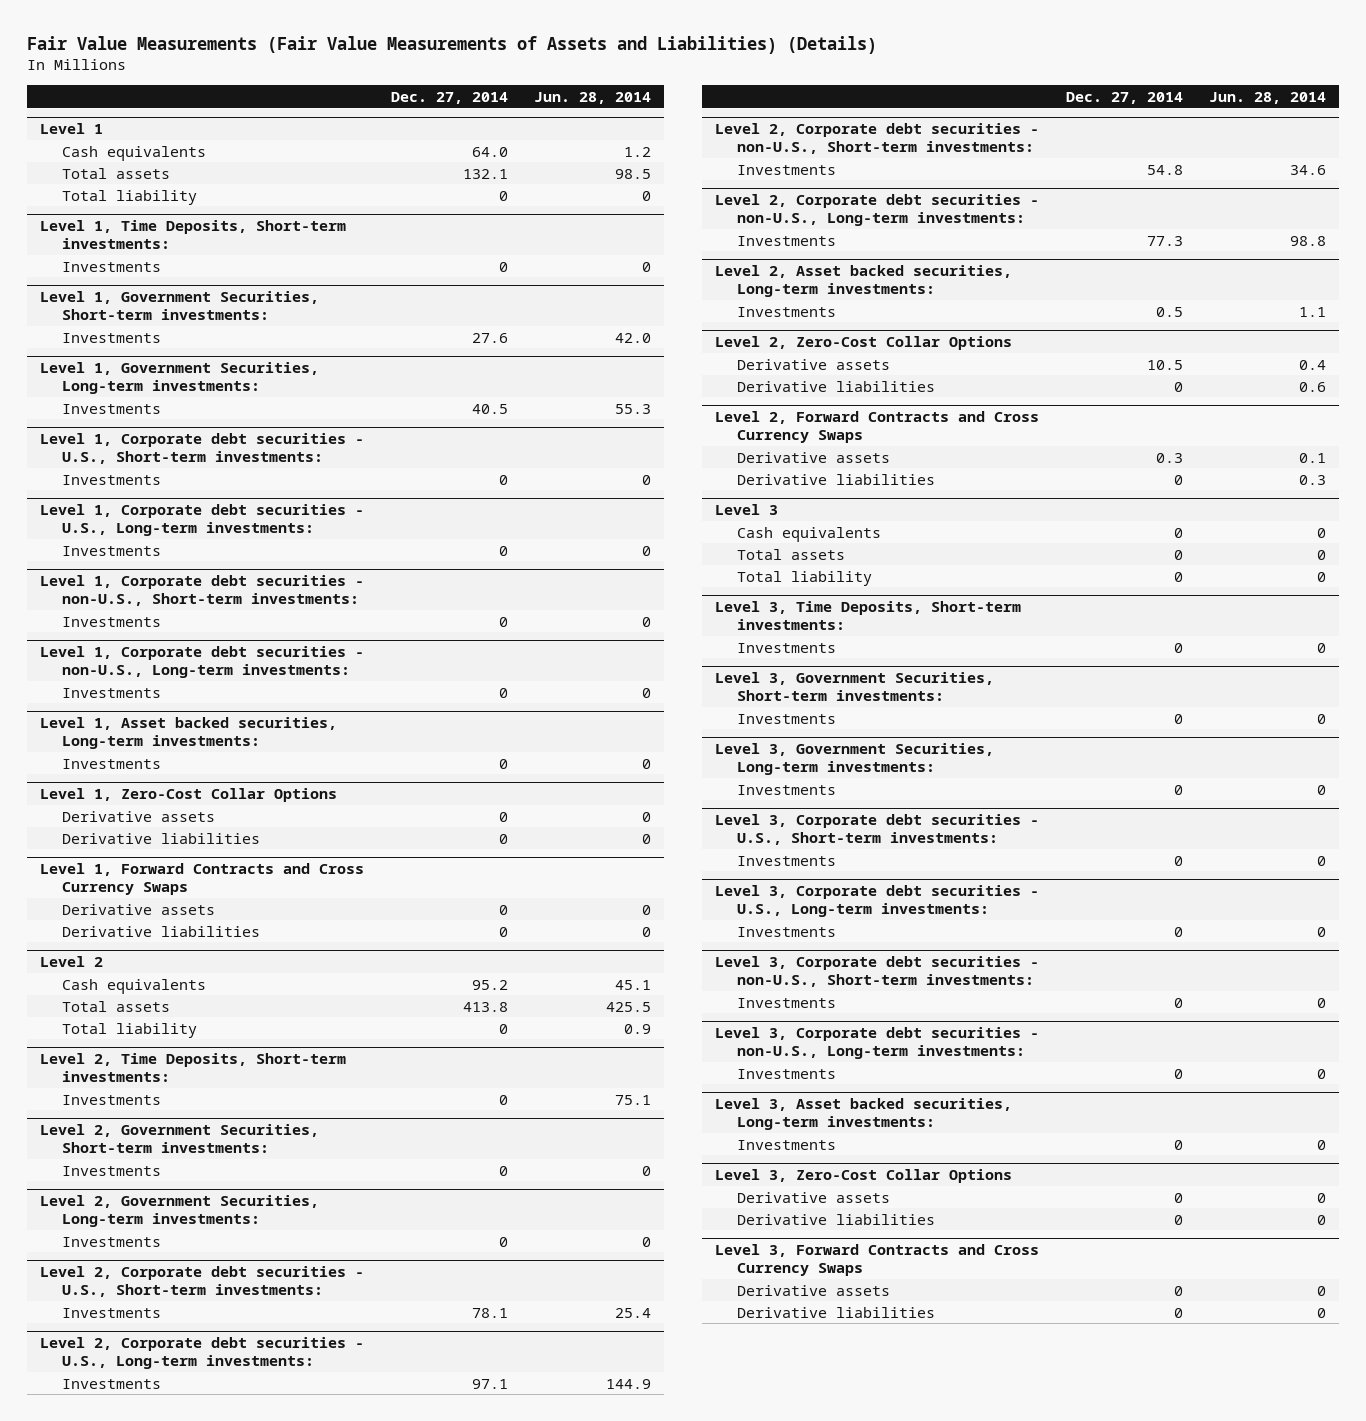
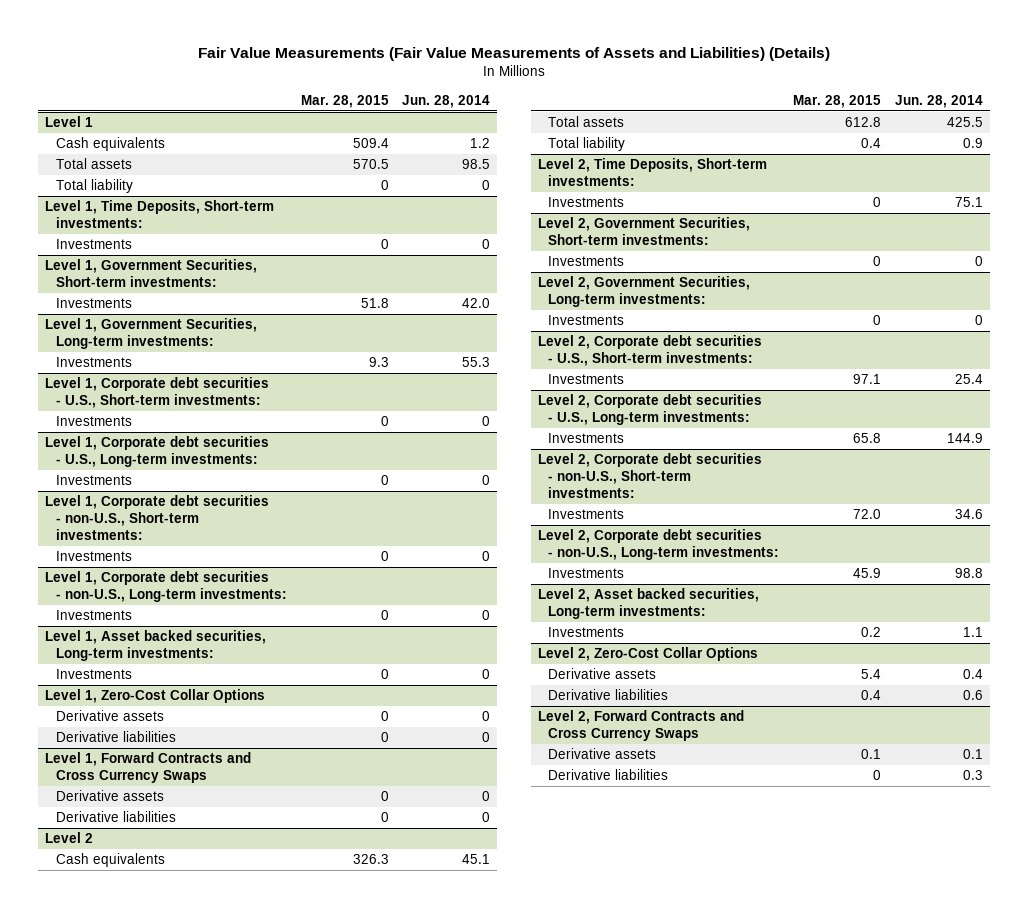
- | Dec. 27, 2014 | Jun. 28, 2014
+ | Mar. 28, 2015 | Jun. 28, 2014
- Level 3
- Cash equivalents | 0 | 0
- Total assets | 0 | 0
- Total liability | 0 | 0
- Level 3, Time Deposits, Short-term investments:
- Investments | 0 | 0
- Level 3, Government Securities, Short-term investments:
- Investments | 0 | 0
- Level 3, Government Securities, Long-term investments:
- Investments | 0 | 0
- Level 3, Corporate debt securities - U.S., Short-term investments:
- Investments | 0 | 0
- Level 3, Corporate debt securities - U.S., Long-term investments:
- Investments | 0 | 0
- Level 3, Corporate debt securities - non-U.S., Short-term investments:
- Investments | 0 | 0
- Level 3, Corporate debt securities - non-U.S., Long-term investments:
- Investments | 0 | 0
- Level 3, Asset backed securities, Long-term investments:
- Investments | 0 | 0
- Level 3, Zero-Cost Collar Options
- Derivative assets | 0 | 0
- Derivative liabilities | 0 | 0
- Level 3, Forward Contracts and Cross Currency Swaps
- Derivative assets | 0 | 0
- Derivative liabilities | 0 | 0

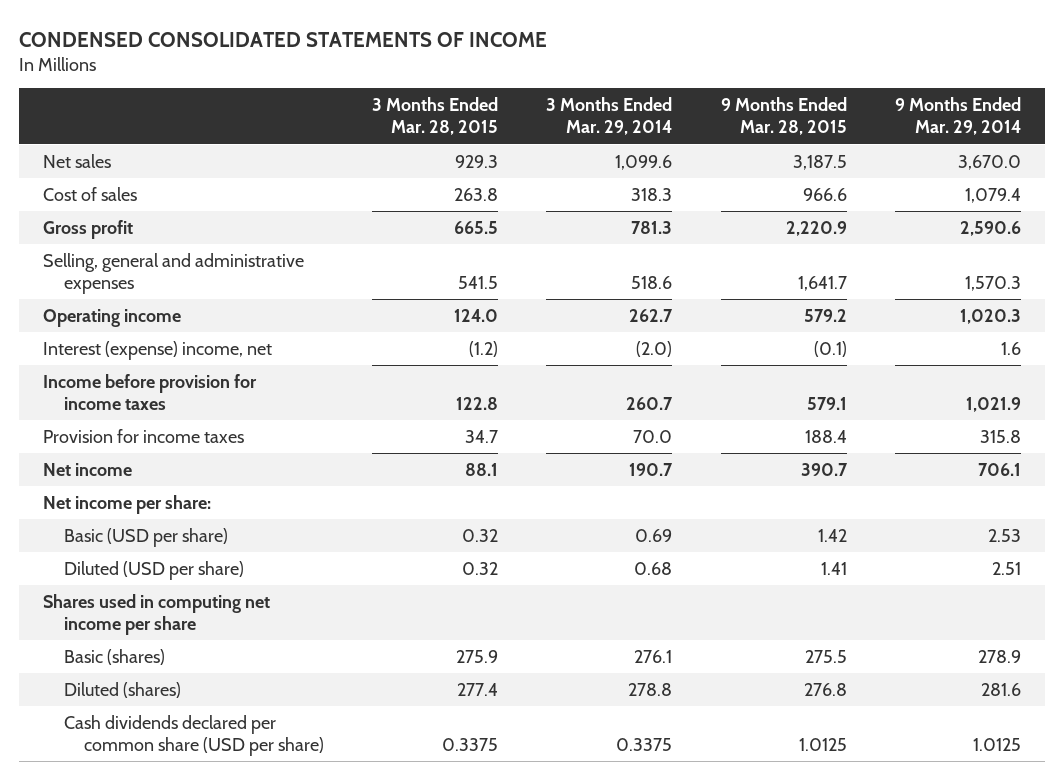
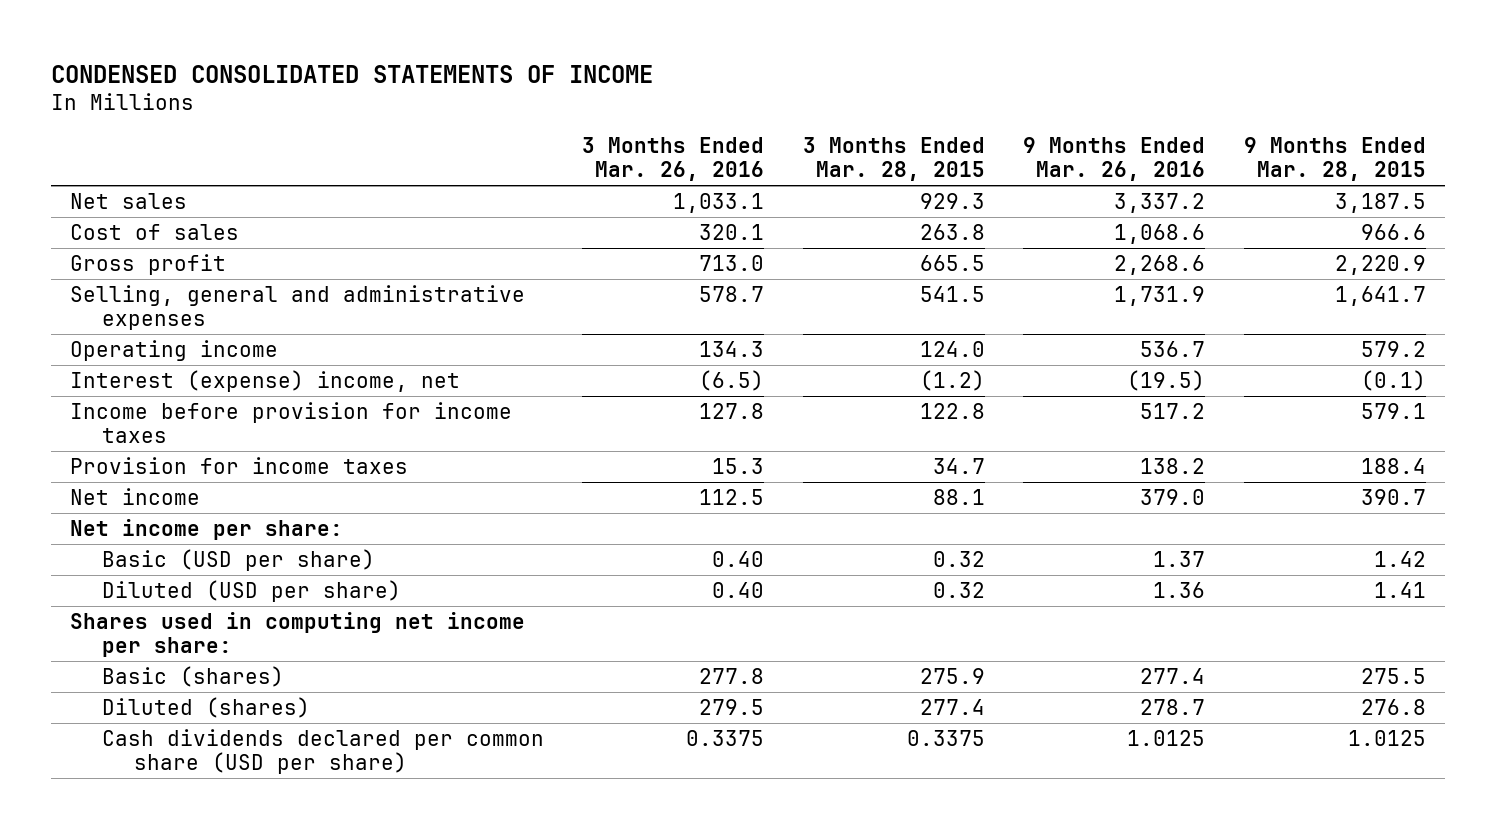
- | 3 Months Ended Mar. 28, 2015 | 3 Months Ended Mar. 29, 2014 | 9 Months Ended Mar. 28, 2015 | 9 Months Ended Mar. 29, 2014
+ | 3 Months Ended Mar. 26, 2016 | 3 Months Ended Mar. 28, 2015 | 9 Months Ended Mar. 26, 2016 | 9 Months Ended Mar. 28, 2015
- Shares used in computing net income per share
+ Shares used in computing net income per share:

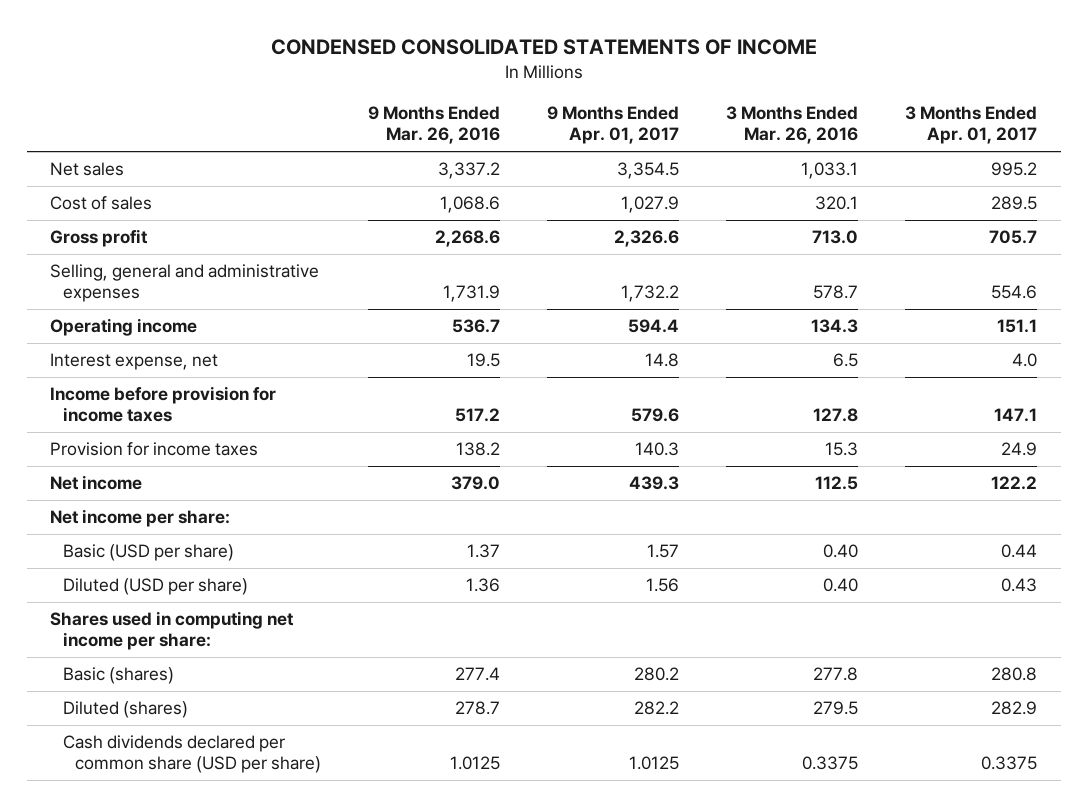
- | 3 Months Ended Mar. 26, 2016 | 3 Months Ended Mar. 28, 2015 | 9 Months Ended Mar. 26, 2016 | 9 Months Ended Mar. 28, 2015
+ | 9 Months Ended Mar. 26, 2016 | 9 Months Ended Apr. 01, 2017 | 3 Months Ended Mar. 26, 2016 | 3 Months Ended Apr. 01, 2017
- Interest (expense) income, net | (6.5) | (1.2) | (19.5) | (0.1)
+ Interest expense, net | 19.5 | 14.8 | 6.5 | 4.0

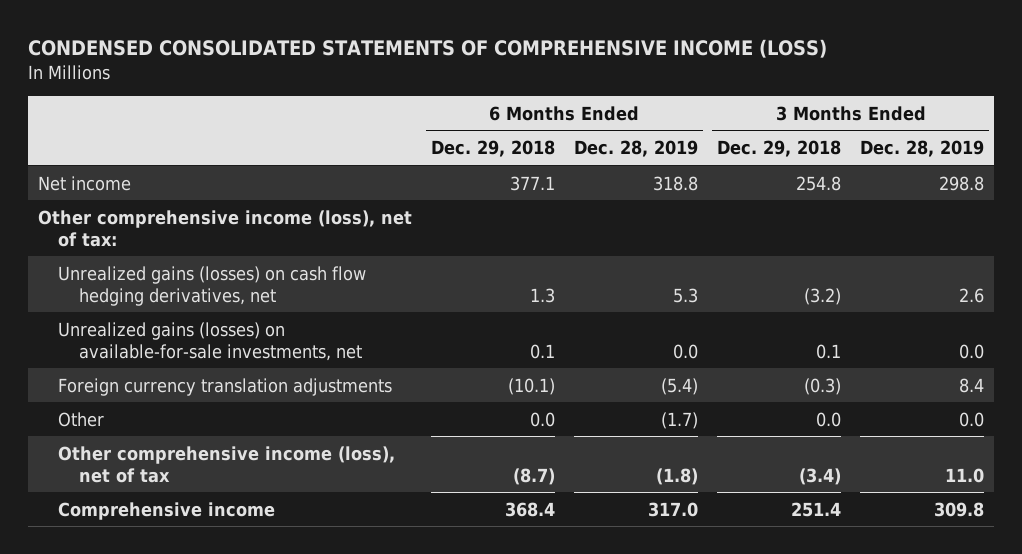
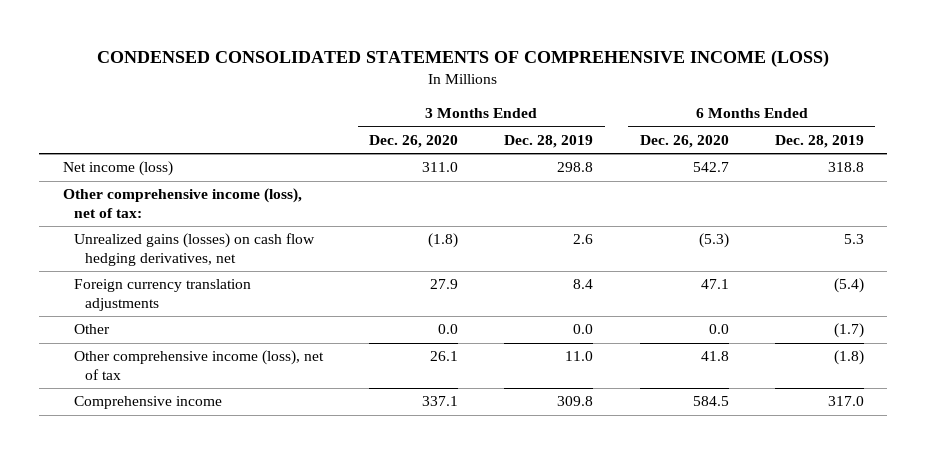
- | 6 Months Ended Dec. 29, 2018 | 6 Months Ended Dec. 28, 2019 | 3 Months Ended Dec. 29, 2018 | 3 Months Ended Dec. 28, 2019
+ | 3 Months Ended Dec. 26, 2020 | 3 Months Ended Dec. 28, 2019 | 6 Months Ended Dec. 26, 2020 | 6 Months Ended Dec. 28, 2019
- Net income | 377.1 | 318.8 | 254.8 | 298.8
+ Net income (loss) | 311.0 | 298.8 | 542.7 | 318.8
- Unrealized gains (losses) on available-for-sale investments, net | 0.1 | 0.0 | 0.1 | 0.0

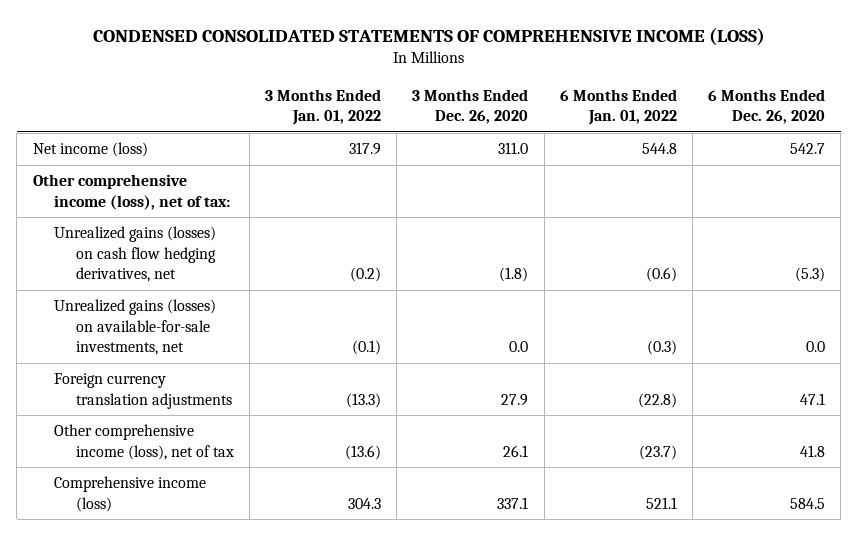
- | 3 Months Ended Dec. 26, 2020 | 3 Months Ended Dec. 28, 2019 | 6 Months Ended Dec. 26, 2020 | 6 Months Ended Dec. 28, 2019
+ | 3 Months Ended Jan. 01, 2022 | 3 Months Ended Dec. 26, 2020 | 6 Months Ended Jan. 01, 2022 | 6 Months Ended Dec. 26, 2020
+ Unrealized gains (losses) on available-for-sale investments, net | (0.1) | 0.0 | (0.3) | 0.0
- Other | 0.0 | 0.0 | 0.0 | (1.7)
- Comprehensive income | 337.1 | 309.8 | 584.5 | 317.0
+ Comprehensive income (loss) | 304.3 | 337.1 | 521.1 | 584.5

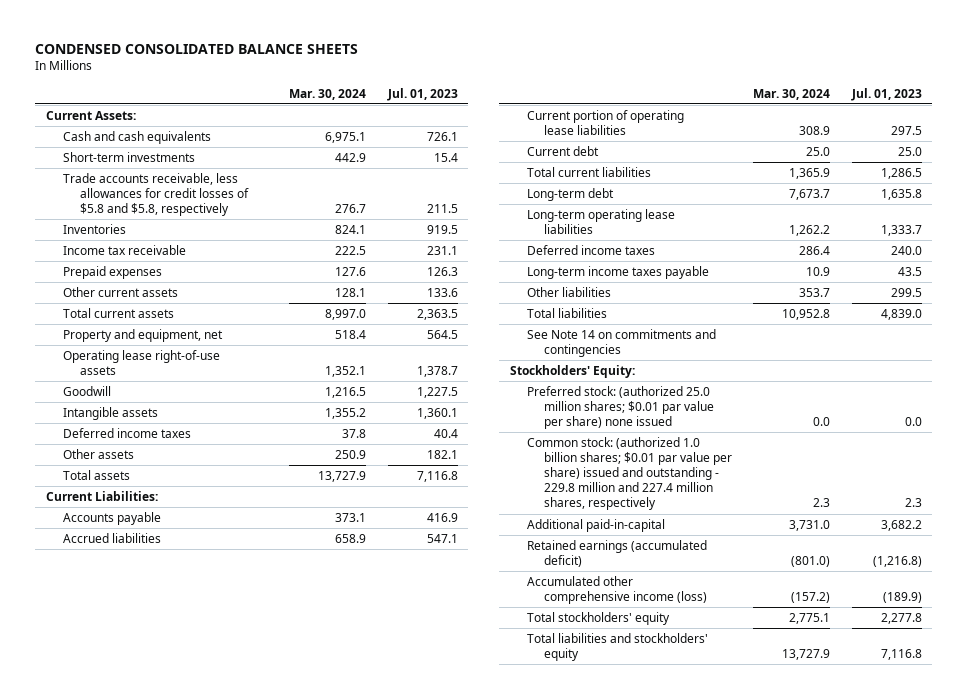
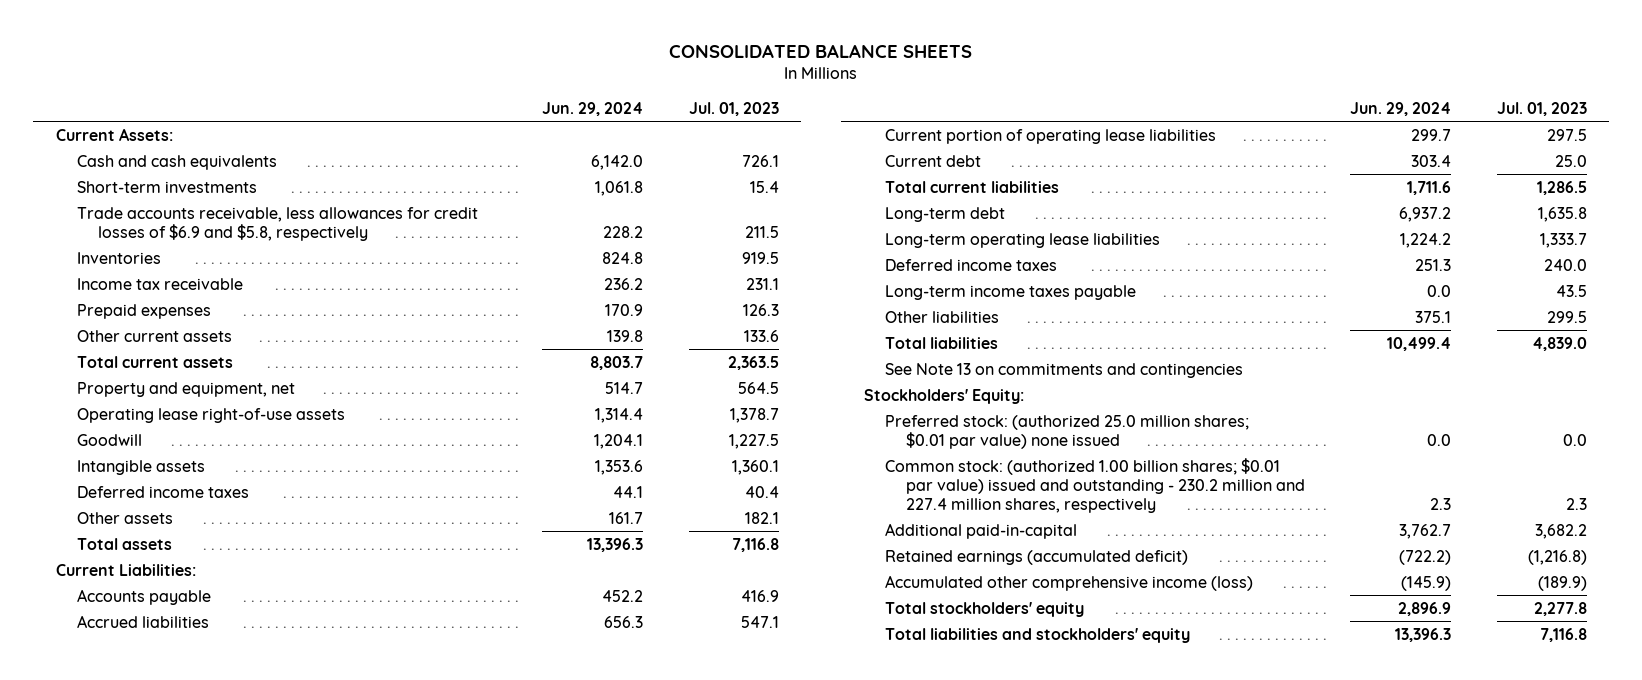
- CONDENSED CONSOLIDATED BALANCE SHEETS
+ CONSOLIDATED BALANCE SHEETS
- | Mar. 30, 2024 | Jul. 01, 2023
+ | Jun. 29, 2024 | Jul. 01, 2023
- Trade accounts receivable, less allowances for credit losses of $5.8 and $5.8, respectively | 276.7 | 211.5
+ Trade accounts receivable, less allowances for credit losses of $6.9 and $5.8, respectively | 228.2 | 211.5
- See Note 14 on commitments and contingencies
+ See Note 13 on commitments and contingencies
- Preferred stock: (authorized 25.0 million shares; $0.01 par value per share) none issued | 0.0 | 0.0
- Common stock: (authorized 1.0 billion shares; $0.01 par value per share) issued and outstanding - 229.8 million and 227.4 million shares, respectively | 2.3 | 2.3
+ Preferred stock: (authorized 25.0 million shares; $0.01 par value) none issued | 0.0 | 0.0
+ Common stock: (authorized 1.00 billion shares; $0.01 par value) issued and outstanding - 230.2 million and 227.4 million shares, respectively | 2.3 | 2.3

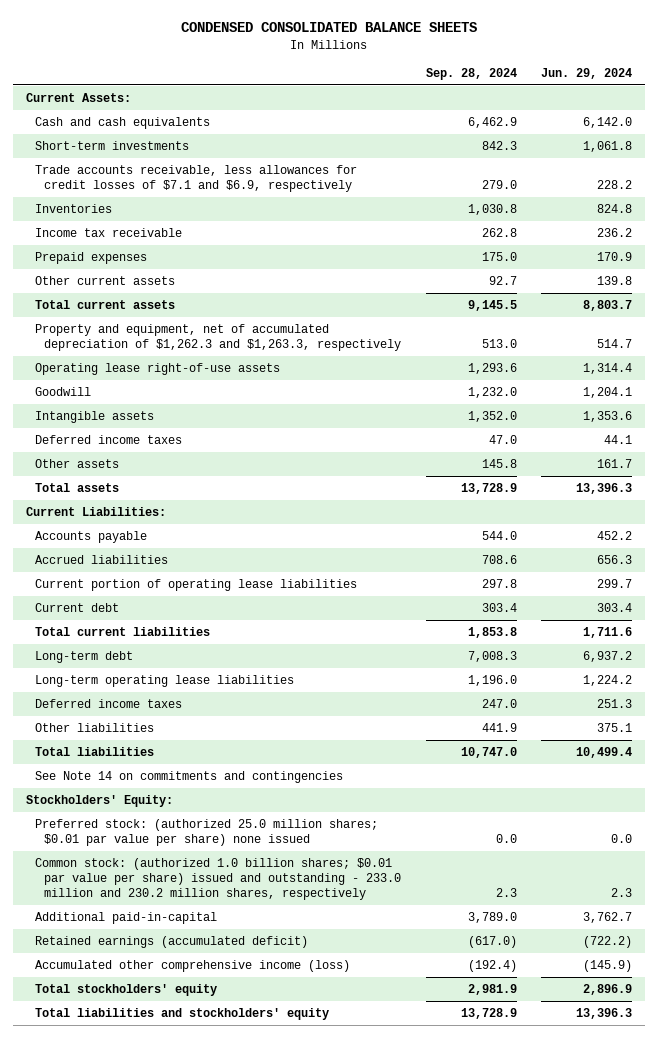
- CONSOLIDATED BALANCE SHEETS
+ CONDENSED CONSOLIDATED BALANCE SHEETS
- | Jun. 29, 2024 | Jul. 01, 2023
+ | Sep. 28, 2024 | Jun. 29, 2024
- Trade accounts receivable, less allowances for credit losses of $6.9 and $5.8, respectively | 228.2 | 211.5
+ Trade accounts receivable, less allowances for credit losses of $7.1 and $6.9, respectively | 279.0 | 228.2
- Property and equipment, net | 514.7 | 564.5
+ Property and equipment, net of accumulated depreciation of $1,262.3 and $1,263.3, respectively | 513.0 | 514.7
- Long-term income taxes payable | 0.0 | 43.5
- See Note 13 on commitments and contingencies
+ See Note 14 on commitments and contingencies
- Preferred stock: (authorized 25.0 million shares; $0.01 par value) none issued | 0.0 | 0.0
- Common stock: (authorized 1.00 billion shares; $0.01 par value) issued and outstanding - 230.2 million and 227.4 million shares, respectively | 2.3 | 2.3
+ Preferred stock: (authorized 25.0 million shares; $0.01 par value per share) none issued | 0.0 | 0.0
+ Common stock: (authorized 1.0 billion shares; $0.01 par value per share) issued and outstanding - 233.0 million and 230.2 million shares, respectively | 2.3 | 2.3

